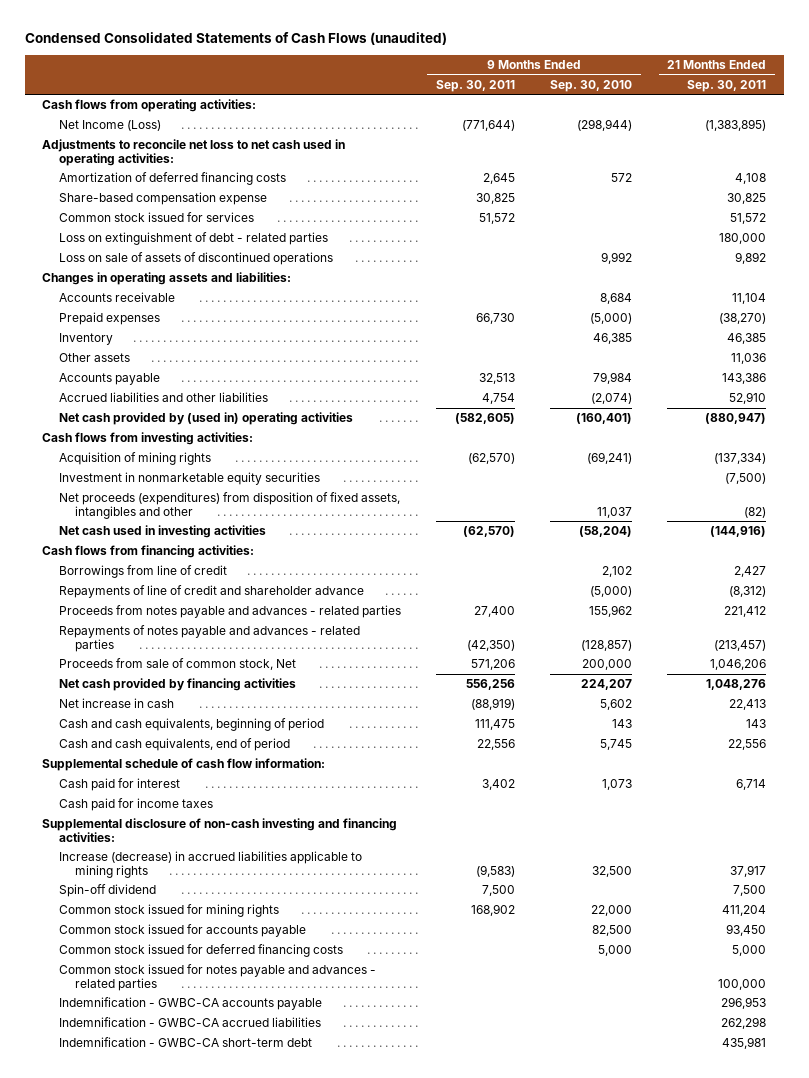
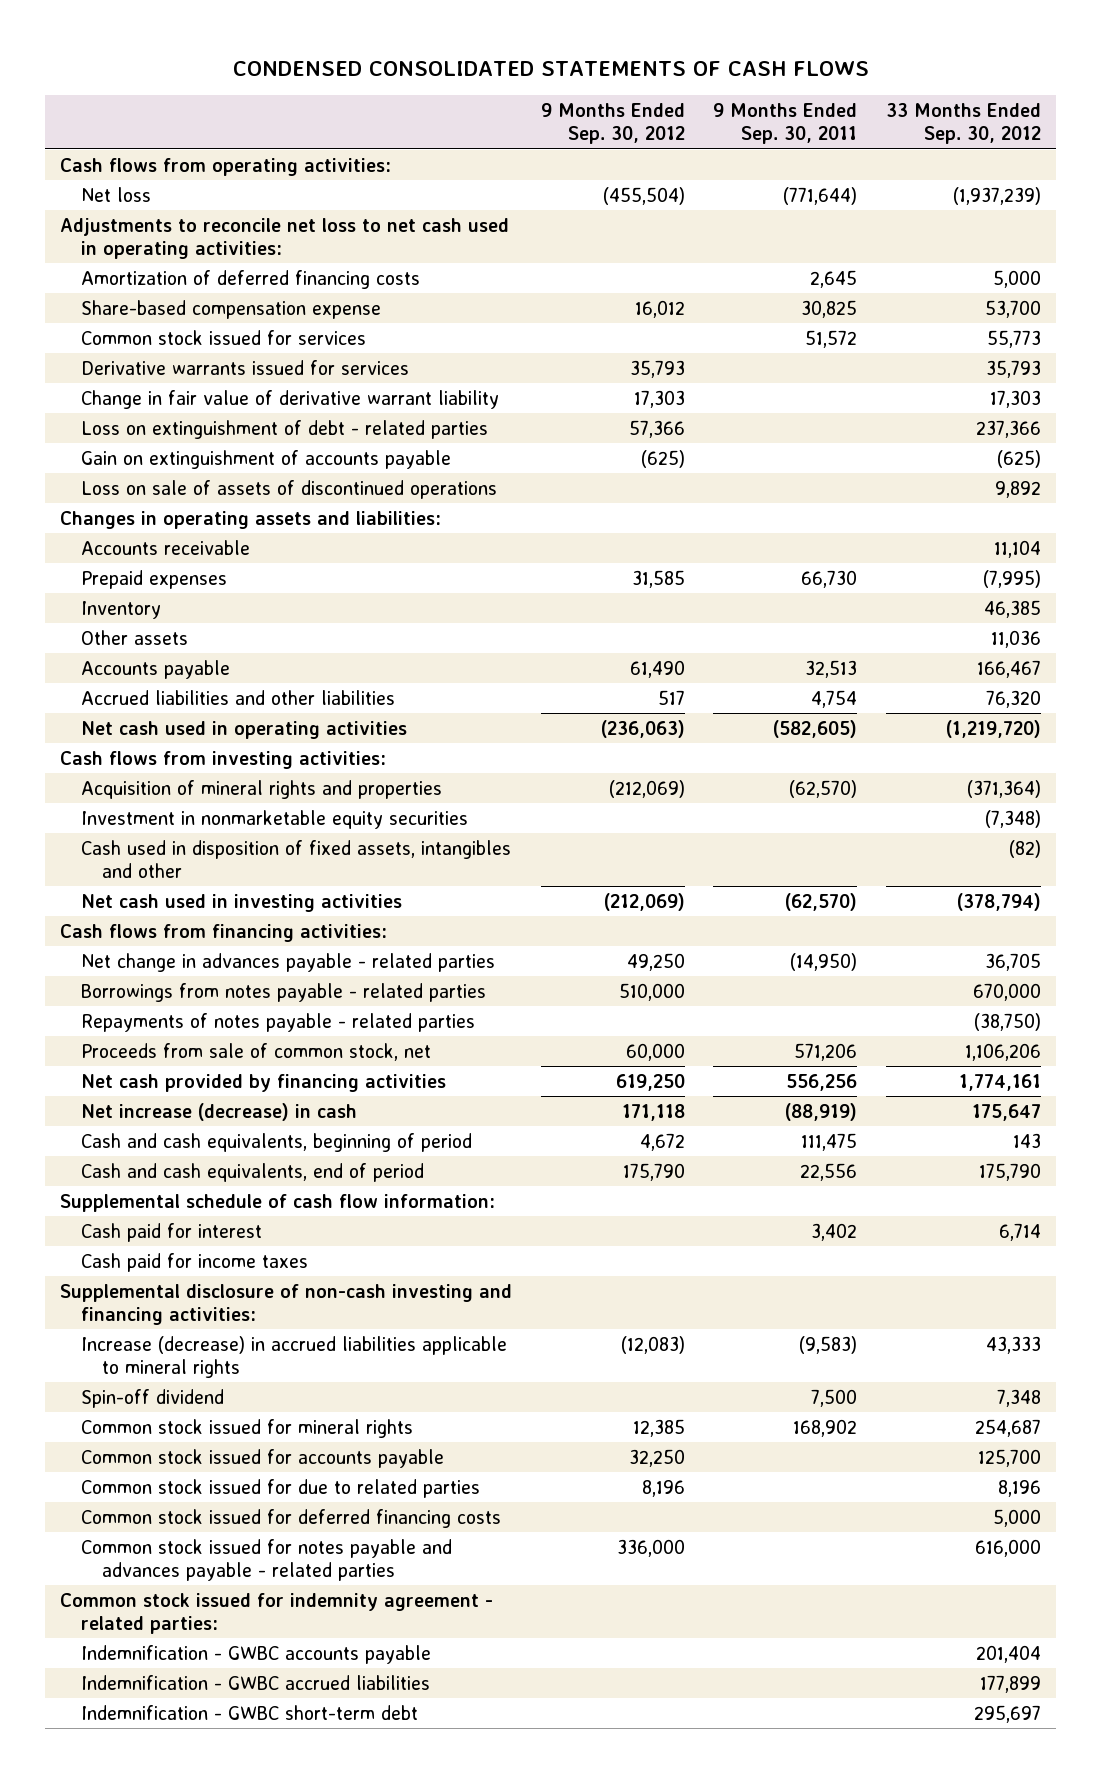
- Condensed Consolidated Statements of Cash Flows (unaudited)
+ CONDENSED CONSOLIDATED STATEMENTS OF CASH FLOWS
- | 9 Months Ended Sep. 30, 2011 | 9 Months Ended Sep. 30, 2010 | 21 Months Ended Sep. 30, 2011
+ | 9 Months Ended Sep. 30, 2012 | 9 Months Ended Sep. 30, 2011 | 33 Months Ended Sep. 30, 2012
- Net Income (Loss) | (771,644) | (298,944) | (1,383,895)
+ Net loss | (455,504) | (771,644) | (1,937,239)
+ Derivative warrants issued for services | 35,793 | | 35,793
+ Change in fair value of derivative warrant liability | 17,303 | | 17,303
+ Gain on extinguishment of accounts payable | (625) | | (625)
- Net cash provided by (used in) operating activities | (582,605) | (160,401) | (880,947)
+ Net cash used in operating activities | (236,063) | (582,605) | (1,219,720)
- Acquisition of mining rights | (62,570) | (69,241) | (137,334)
+ Acquisition of mineral rights and properties | (212,069) | (62,570) | (371,364)
- Net proceeds (expenditures) from disposition of fixed assets, intangibles and other | | 11,037 | (82)
+ Cash used in disposition of fixed assets, intangibles and other | | | (82)
- Borrowings from line of credit | | 2,102 | 2,427
- Repayments of line of credit and shareholder advance | | (5,000) | (8,312)
- Proceeds from notes payable and advances - related parties | 27,400 | 155,962 | 221,412
- Repayments of notes payable and advances - related parties | (42,350) | (128,857) | (213,457)
- Proceeds from sale of common stock, Net | 571,206 | 200,000 | 1,046,206
+ Net change in advances payable - related parties | 49,250 | (14,950) | 36,705
+ Borrowings from notes payable - related parties | 510,000 | | 670,000
+ Repayments of notes payable - related parties | | | (38,750)
+ Proceeds from sale of common stock, net | 60,000 | 571,206 | 1,106,206
- Net increase in cash | (88,919) | 5,602 | 22,413
+ Net increase (decrease) in cash | 171,118 | (88,919) | 175,647
- Increase (decrease) in accrued liabilities applicable to mining rights | (9,583) | 32,500 | 37,917
+ Increase (decrease) in accrued liabilities applicable to mineral rights | (12,083) | (9,583) | 43,333
- Common stock issued for mining rights | 168,902 | 22,000 | 411,204
+ Common stock issued for mineral rights | 12,385 | 168,902 | 254,687
+ Common stock issued for due to related parties | 8,196 | | 8,196
- Common stock issued for notes payable and advances - related parties | | | 100,000
- Indemnification - GWBC-CA accounts payable | | | 296,953
- Indemnification - GWBC-CA accrued liabilities | | | 262,298
- Indemnification - GWBC-CA short-term debt | | | 435,981
+ Common stock issued for notes payable and advances payable - related parties | 336,000 | | 616,000
+ Common stock issued for indemnity agreement - related parties:
+ Indemnification - GWBC accounts payable | | | 201,404
+ Indemnification - GWBC accrued liabilities | | | 177,899
+ Indemnification - GWBC short-term debt | | | 295,697

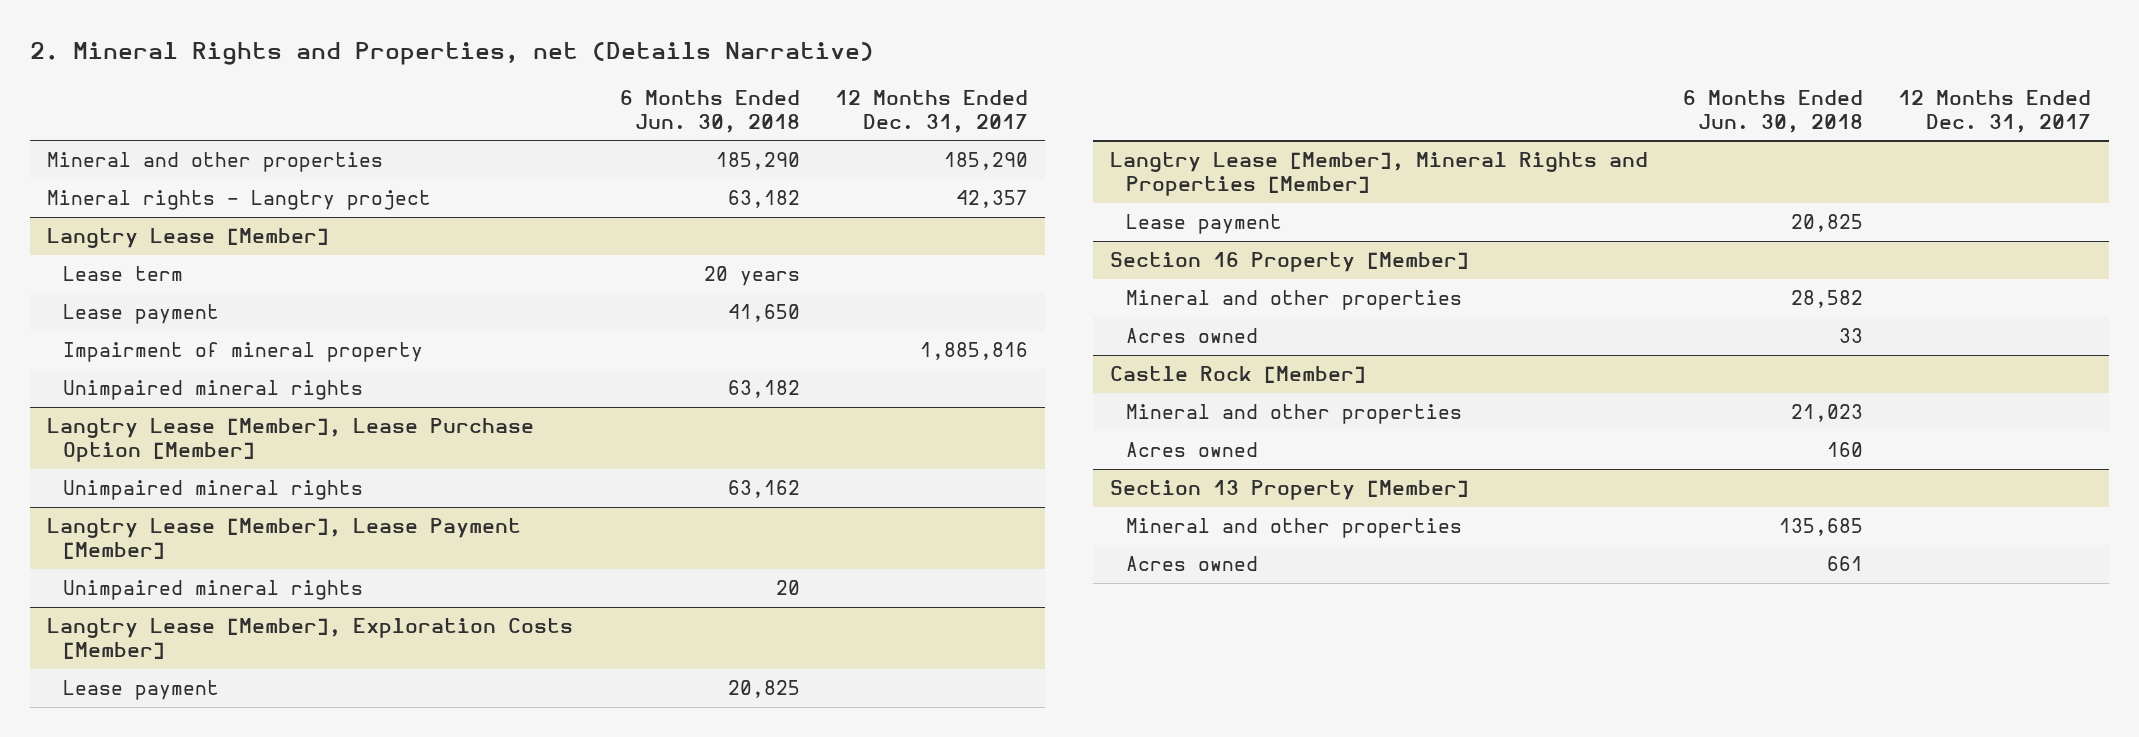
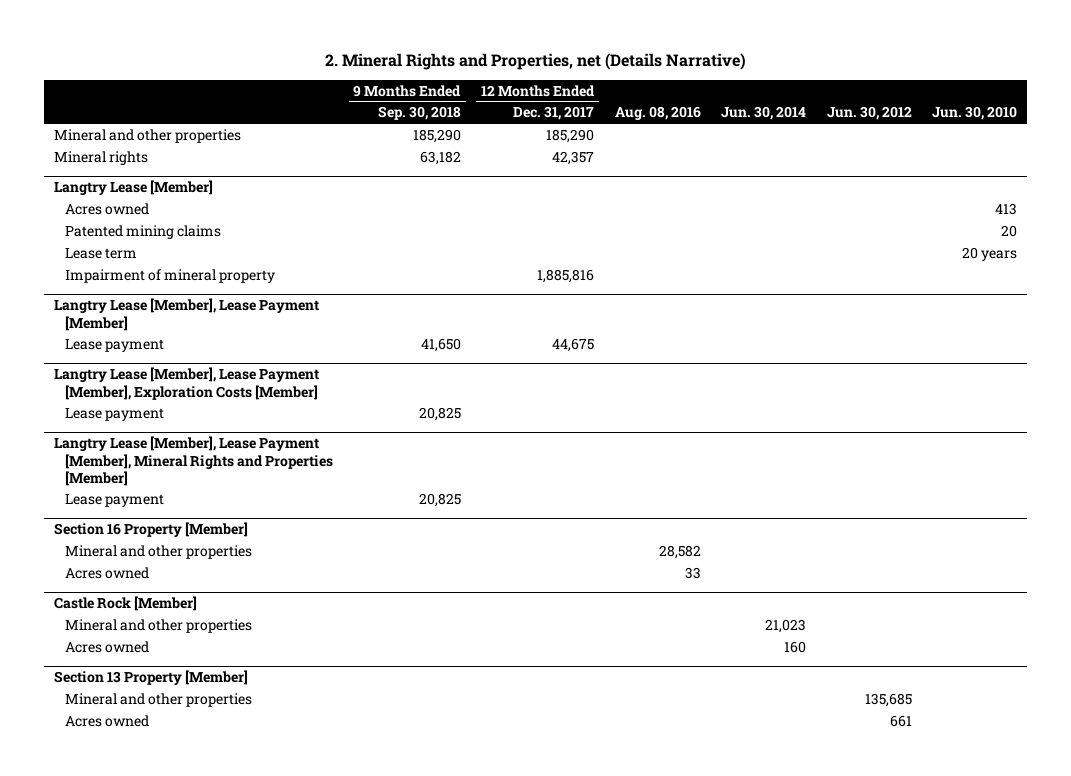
- | 6 Months Ended Jun. 30, 2018 | 12 Months Ended Dec. 31, 2017
+ | 9 Months Ended Sep. 30, 2018 | 12 Months Ended Dec. 31, 2017 | Aug. 08, 2016 | Jun. 30, 2014 | Jun. 30, 2012 | Jun. 30, 2010
- Mineral rights - Langtry project | 63,182 | 42,357
+ Mineral rights | 63,182 | 42,357 | | | |
@ Langtry Lease [Member]
+ Acres owned | | | | | | 413
+ Patented mining claims | | | | | | 20
- Lease payment | 41,650 |
- Unimpaired mineral rights | 63,182 |
- Langtry Lease [Member], Lease Purchase Option [Member]
- Unimpaired mineral rights | 63,162 |
@ Langtry Lease [Member], Lease Payment [Member]
- Unimpaired mineral rights | 20 |
- Langtry Lease [Member], Exploration Costs [Member]
@ Langtry Lease [Member], Lease Payment [Member]
+ Lease payment | 41,650 | 44,675 | | | |
+ Langtry Lease [Member], Lease Payment [Member], Exploration Costs [Member]
- Langtry Lease [Member], Mineral Rights and Properties [Member]
+ Langtry Lease [Member], Lease Payment [Member], Mineral Rights and Properties [Member]

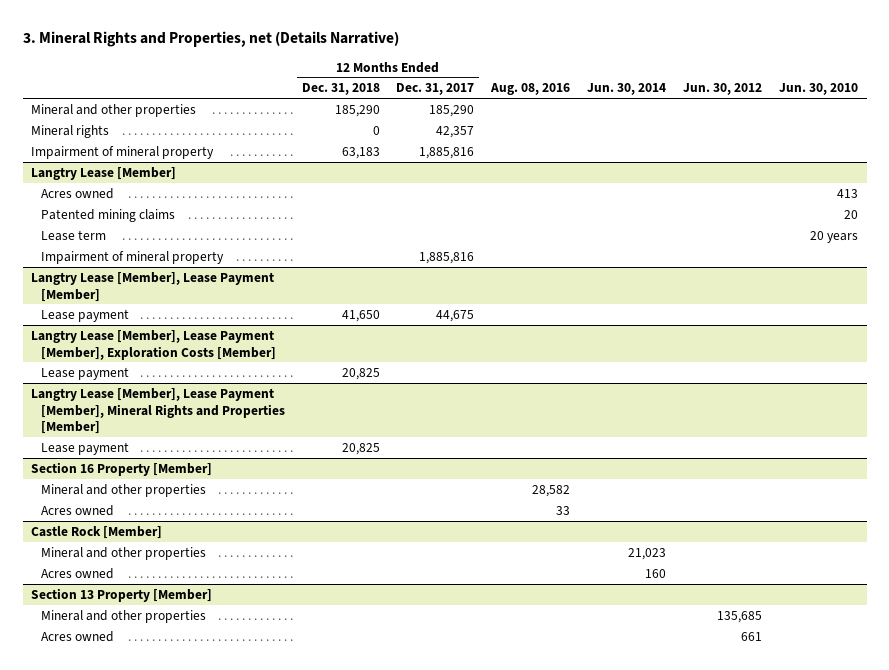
- 2. Mineral Rights and Properties, net (Details Narrative)
+ 3. Mineral Rights and Properties, net (Details Narrative)
- | 9 Months Ended Sep. 30, 2018 | 12 Months Ended Dec. 31, 2017 | Aug. 08, 2016 | Jun. 30, 2014 | Jun. 30, 2012 | Jun. 30, 2010
+ | 12 Months Ended Dec. 31, 2018 | 12 Months Ended Dec. 31, 2017 | Aug. 08, 2016 | Jun. 30, 2014 | Jun. 30, 2012 | Jun. 30, 2010
+ Impairment of mineral property | 63,183 | 1,885,816 | | | |

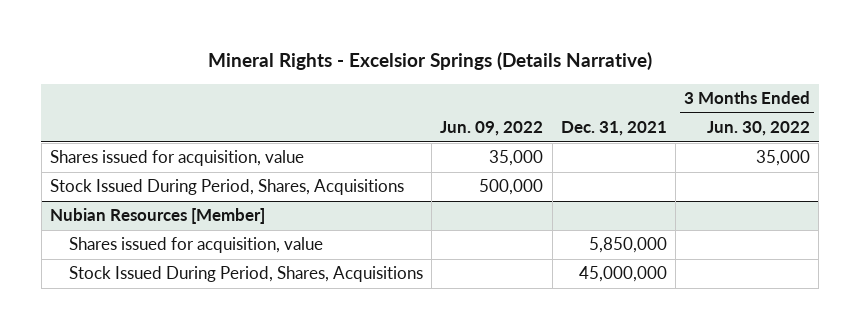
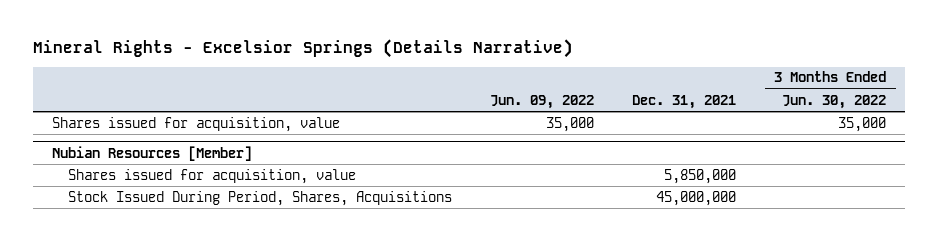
- Stock Issued During Period, Shares, Acquisitions | 500,000 | |

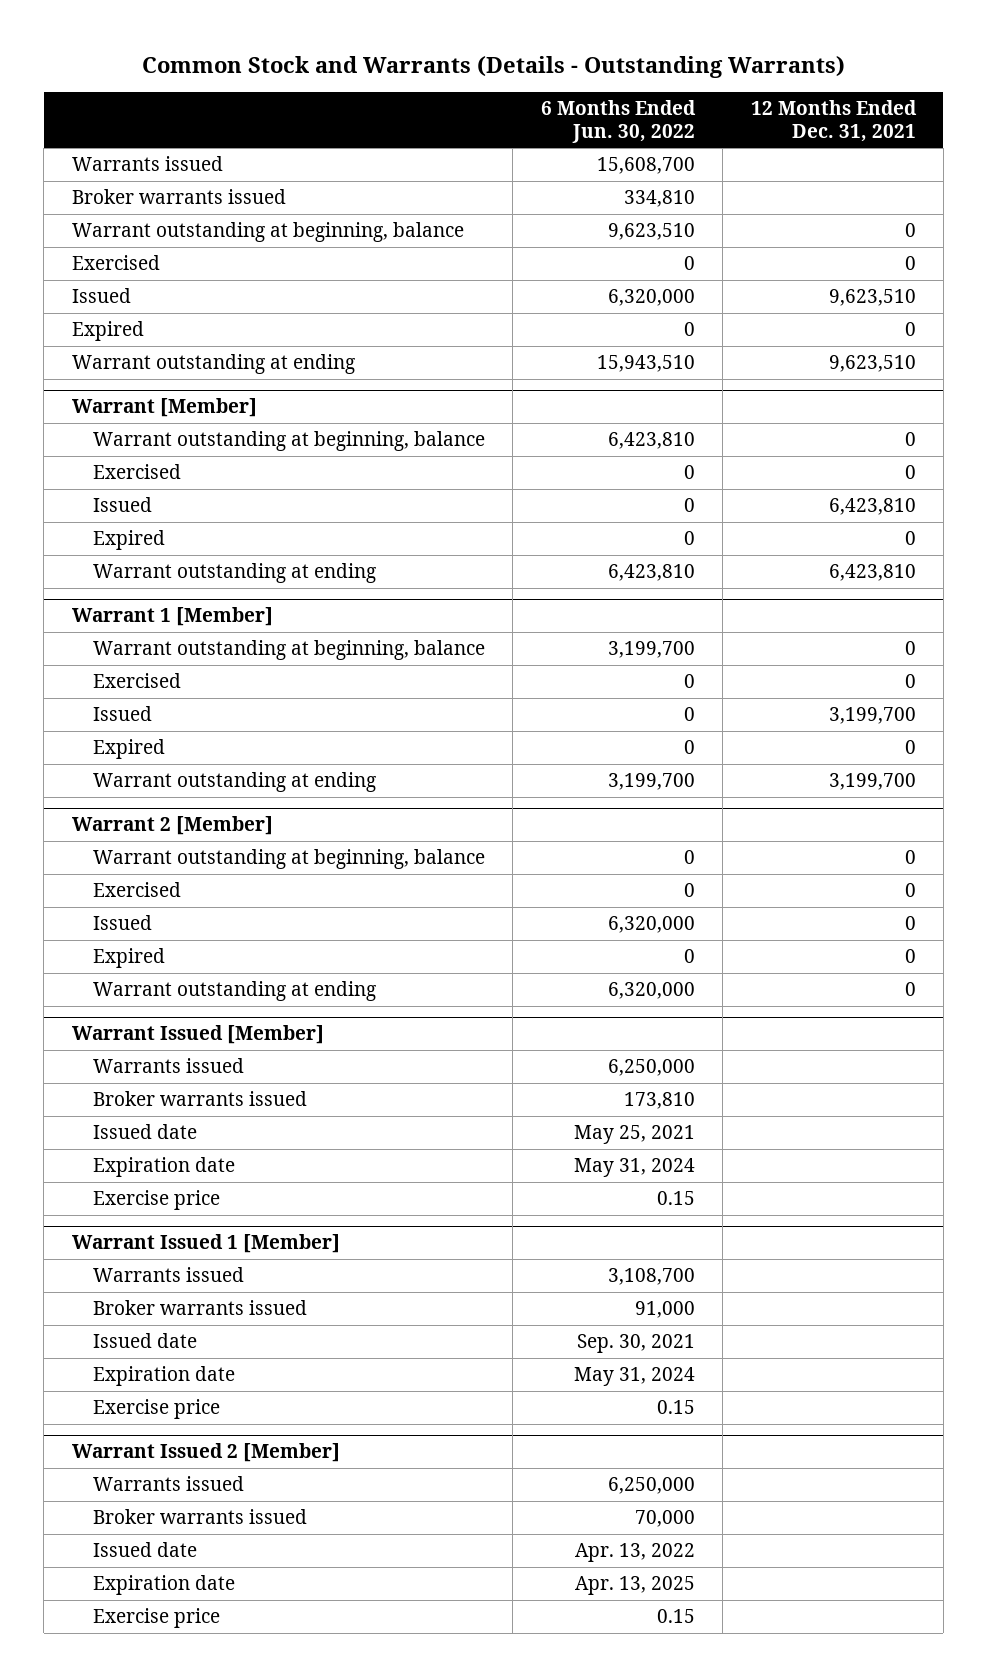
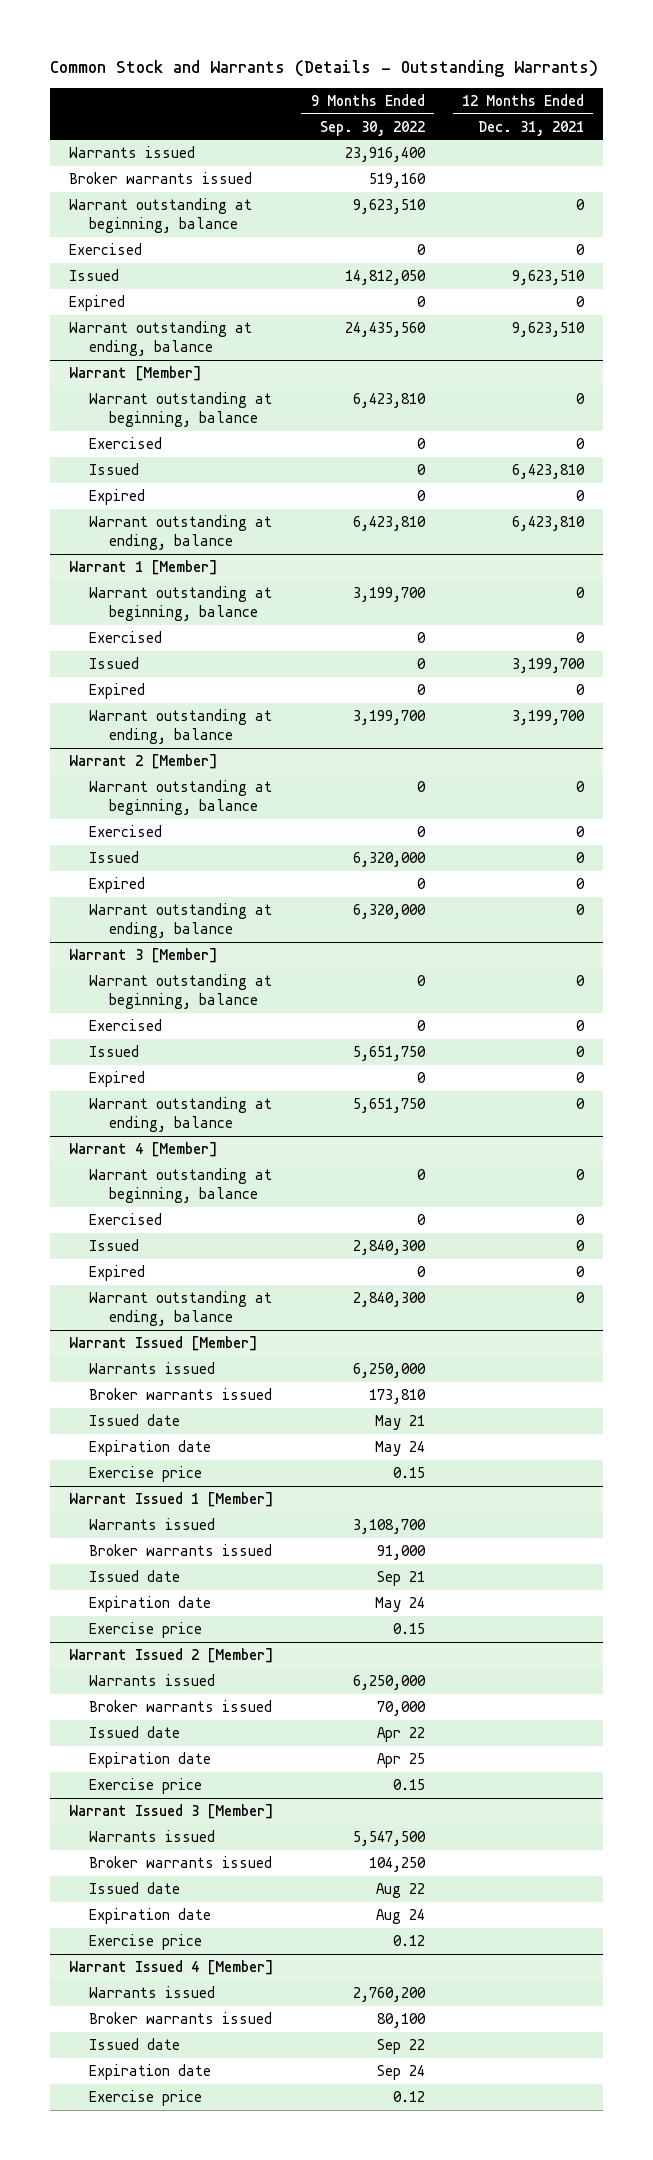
- | 6 Months Ended Jun. 30, 2022 | 12 Months Ended Dec. 31, 2021
+ | 9 Months Ended Sep. 30, 2022 | 12 Months Ended Dec. 31, 2021
- Warrant outstanding at ending | 15,943,510 | 9,623,510
+ Warrant outstanding at ending, balance | 24,435,560 | 9,623,510
@ Warrant [Member]
- Warrant outstanding at ending | 6,423,810 | 6,423,810
+ Warrant outstanding at ending, balance | 6,423,810 | 6,423,810
@ Warrant 1 [Member]
- Warrant outstanding at ending | 3,199,700 | 3,199,700
+ Warrant outstanding at ending, balance | 3,199,700 | 3,199,700
@ Warrant 2 [Member]
- Warrant outstanding at ending | 6,320,000 | 0
+ Warrant outstanding at ending, balance | 6,320,000 | 0
+ Warrant 3 [Member]
+ Warrant outstanding at beginning, balance | 0 | 0
+ Exercised | 0 | 0
+ Issued | 5,651,750 | 0
+ Expired | 0 | 0
+ Warrant outstanding at ending, balance | 5,651,750 | 0
+ Warrant 4 [Member]
+ Warrant outstanding at beginning, balance | 0 | 0
+ Exercised | 0 | 0
+ Issued | 2,840,300 | 0
+ Expired | 0 | 0
+ Warrant outstanding at ending, balance | 2,840,300 | 0
+ Warrant Issued 3 [Member]
+ Warrants issued | 5,547,500 |
+ Broker warrants issued | 104,250 |
+ Issued date | Aug 22 |
+ Expiration date | Aug 24 |
+ Exercise price | 0.12 |
+ Warrant Issued 4 [Member]
+ Warrants issued | 2,760,200 |
+ Broker warrants issued | 80,100 |
+ Issued date | Sep 22 |
+ Expiration date | Sep 24 |
+ Exercise price | 0.12 |

